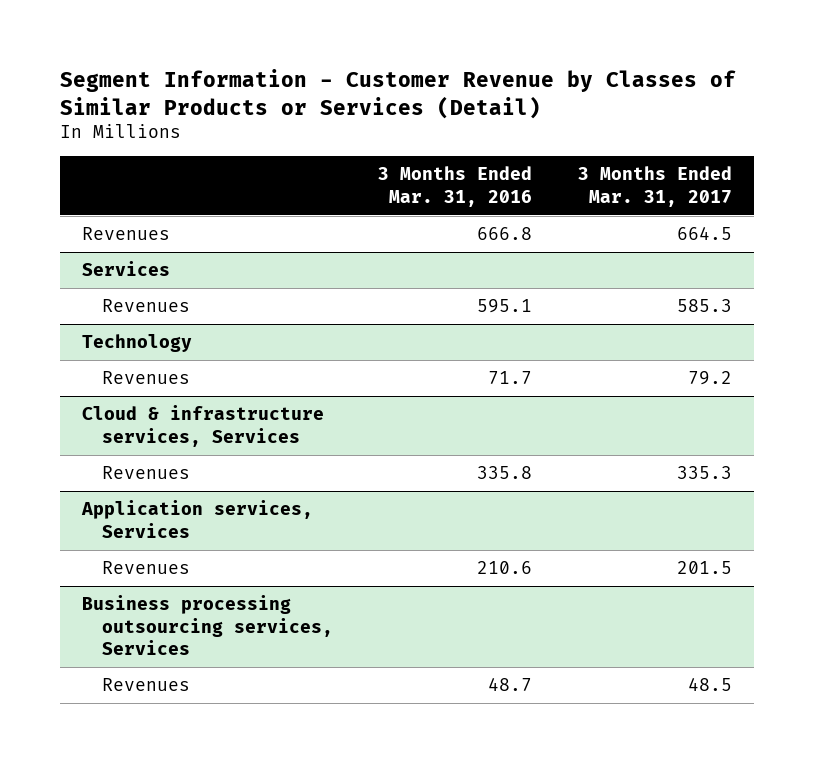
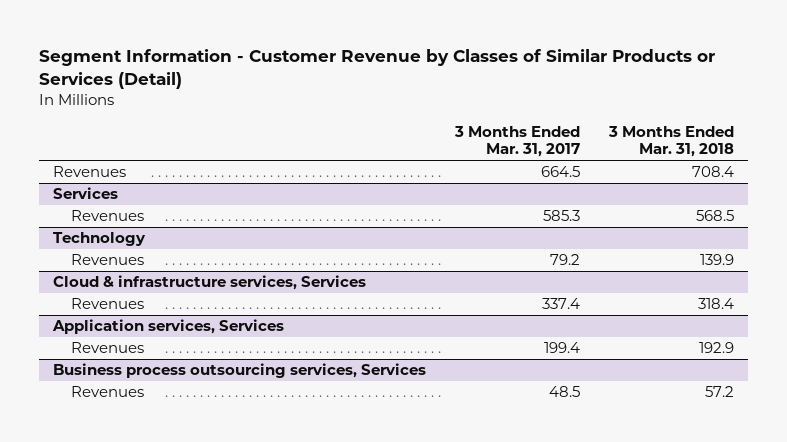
- | 3 Months Ended Mar. 31, 2016 | 3 Months Ended Mar. 31, 2017
+ | 3 Months Ended Mar. 31, 2017 | 3 Months Ended Mar. 31, 2018
@ Cloud & infrastructure services, Services
- Revenues | 335.8 | 335.3
+ Revenues | 337.4 | 318.4
@ Application services, Services
- Revenues | 210.6 | 201.5
- Business processing outsourcing services, Services
@ Application services, Services
+ Revenues | 199.4 | 192.9
+ Business process outsourcing services, Services

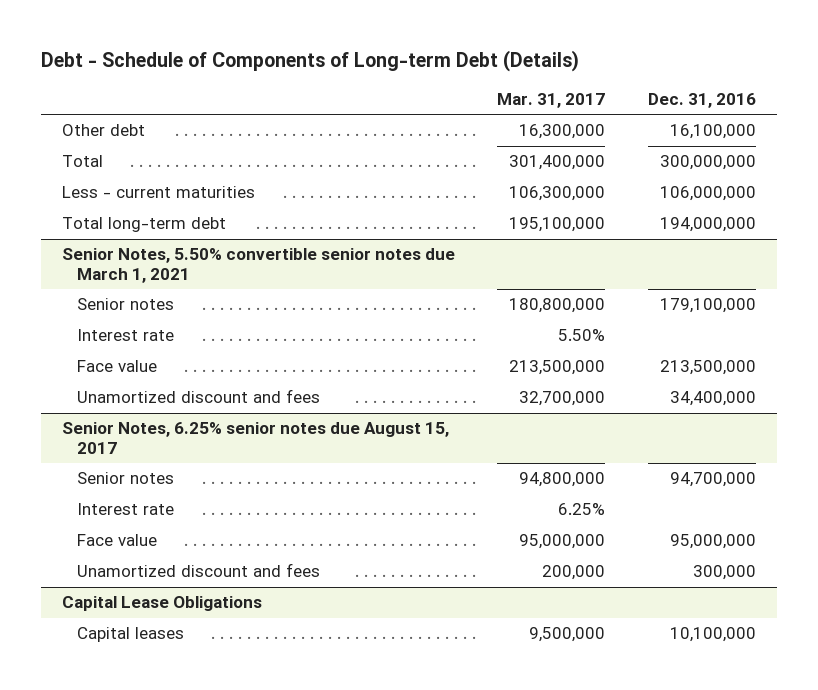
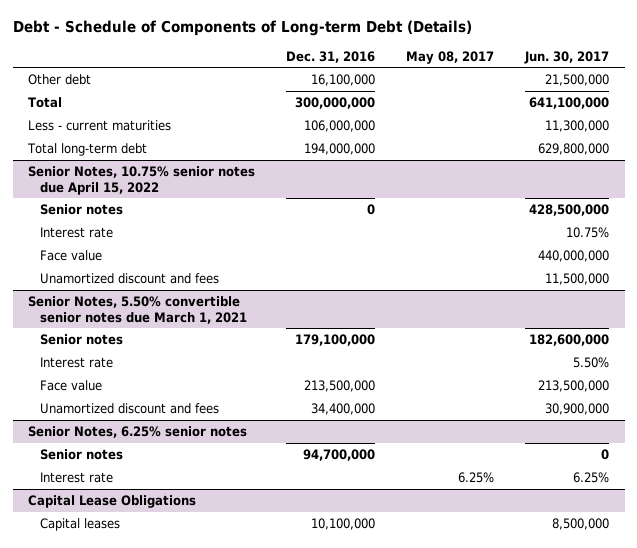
- | Mar. 31, 2017 | Dec. 31, 2016
+ | Dec. 31, 2016 | May 08, 2017 | Jun. 30, 2017
+ Senior Notes, 10.75% senior notes due April 15, 2022
+ Senior notes | 0 | | 428,500,000
+ Interest rate | | | 10.75%
+ Face value | | | 440,000,000
+ Unamortized discount and fees | | | 11,500,000
- Senior Notes, 6.25% senior notes due August 15, 2017
+ Senior Notes, 6.25% senior notes
- Face value | 95,000,000 | 95,000,000
- Unamortized discount and fees | 200,000 | 300,000

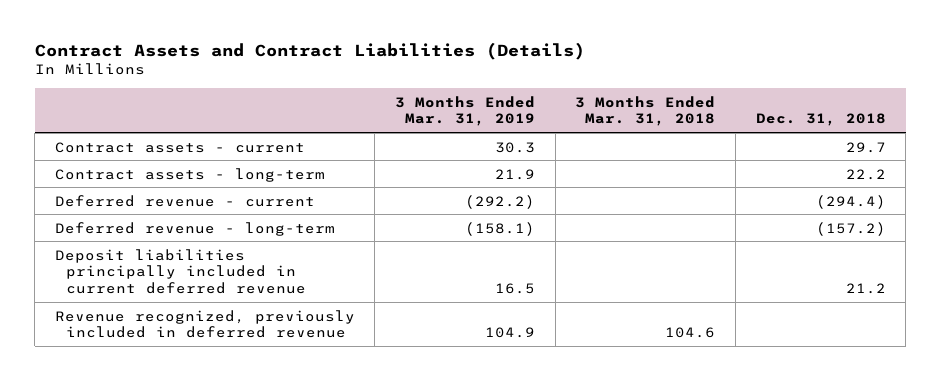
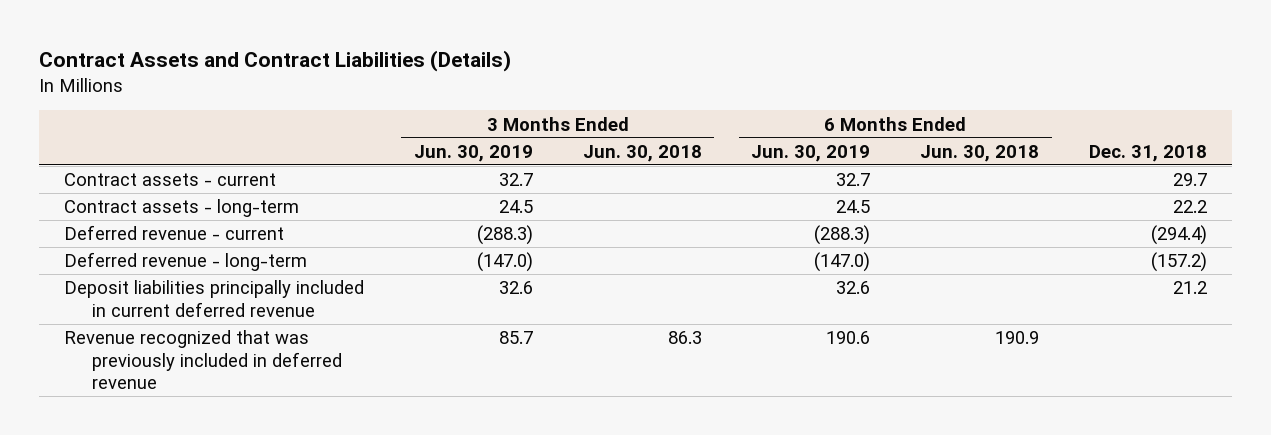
- | 3 Months Ended Mar. 31, 2019 | 3 Months Ended Mar. 31, 2018 | Dec. 31, 2018
+ | 3 Months Ended Jun. 30, 2019 | 3 Months Ended Jun. 30, 2018 | 6 Months Ended Jun. 30, 2019 | 6 Months Ended Jun. 30, 2018 | Dec. 31, 2018
- Revenue recognized, previously included in deferred revenue | 104.9 | 104.6 |
+ Revenue recognized that was previously included in deferred revenue | 85.7 | 86.3 | 190.6 | 190.9 |

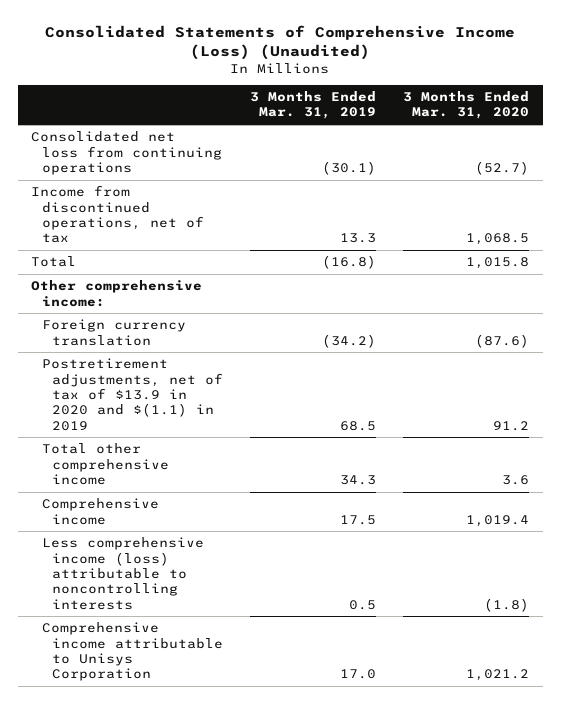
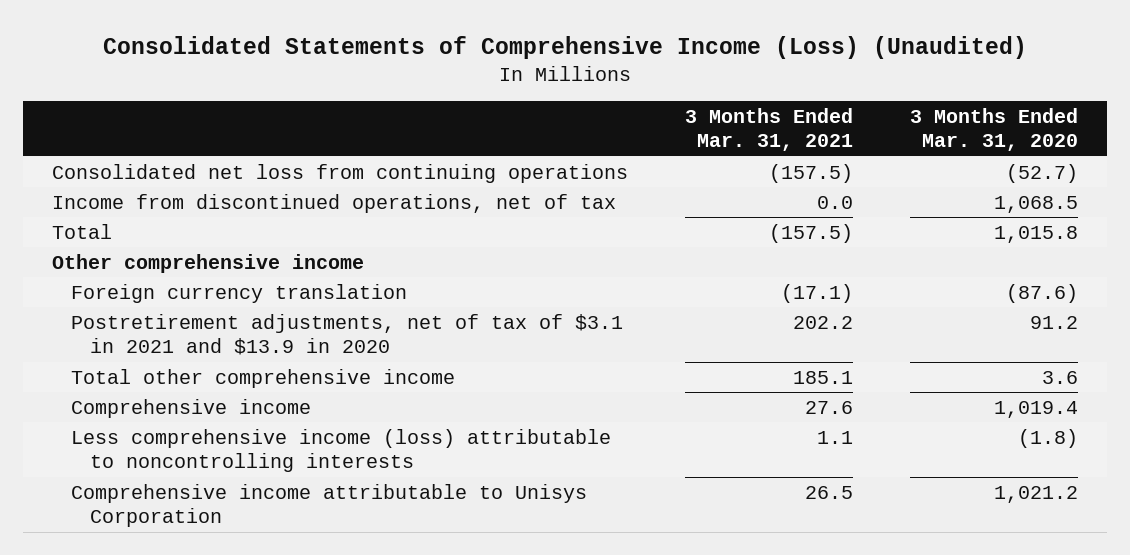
- | 3 Months Ended Mar. 31, 2019 | 3 Months Ended Mar. 31, 2020
+ | 3 Months Ended Mar. 31, 2021 | 3 Months Ended Mar. 31, 2020
- Other comprehensive income:
+ Other comprehensive income
- Postretirement adjustments, net of tax of $13.9 in 2020 and $(1.1) in 2019 | 68.5 | 91.2
+ Postretirement adjustments, net of tax of $3.1 in 2021 and $13.9 in 2020 | 202.2 | 91.2

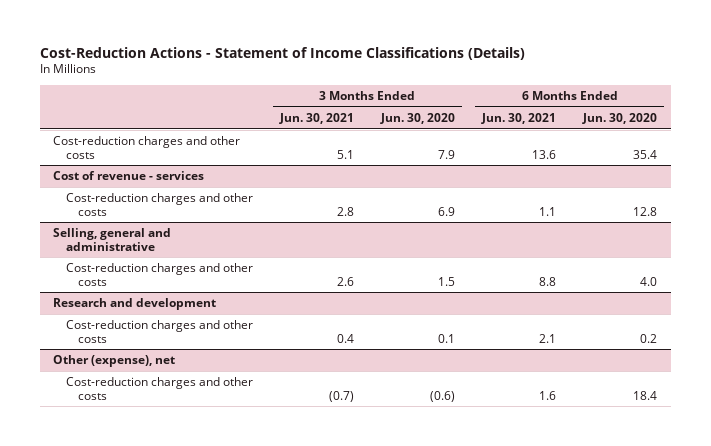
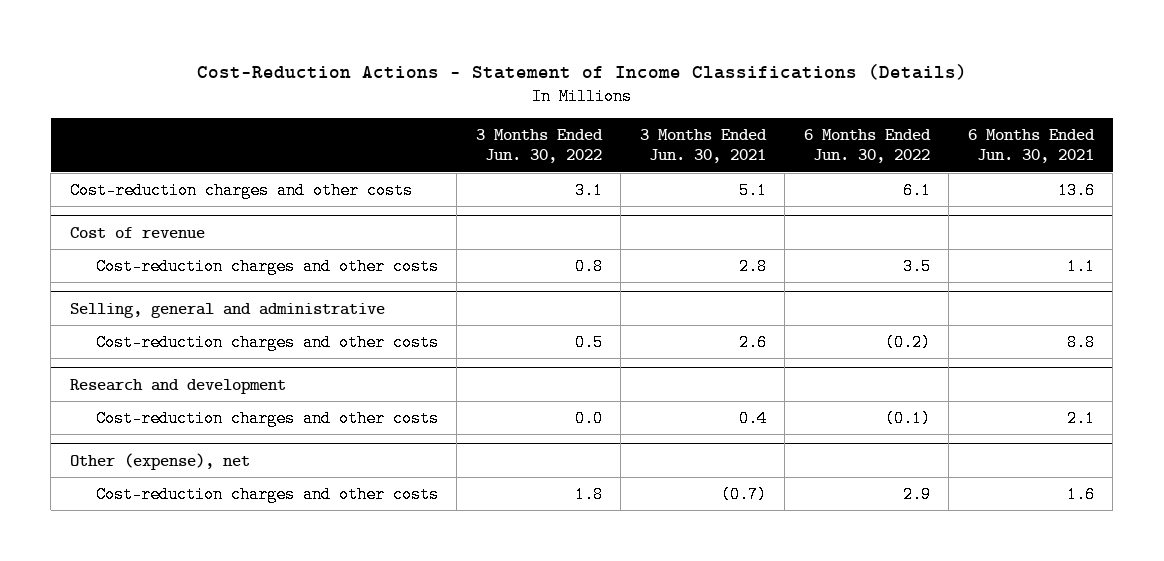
- | 3 Months Ended Jun. 30, 2021 | 3 Months Ended Jun. 30, 2020 | 6 Months Ended Jun. 30, 2021 | 6 Months Ended Jun. 30, 2020
+ | 3 Months Ended Jun. 30, 2022 | 3 Months Ended Jun. 30, 2021 | 6 Months Ended Jun. 30, 2022 | 6 Months Ended Jun. 30, 2021
- Cost of revenue - services
+ Cost of revenue

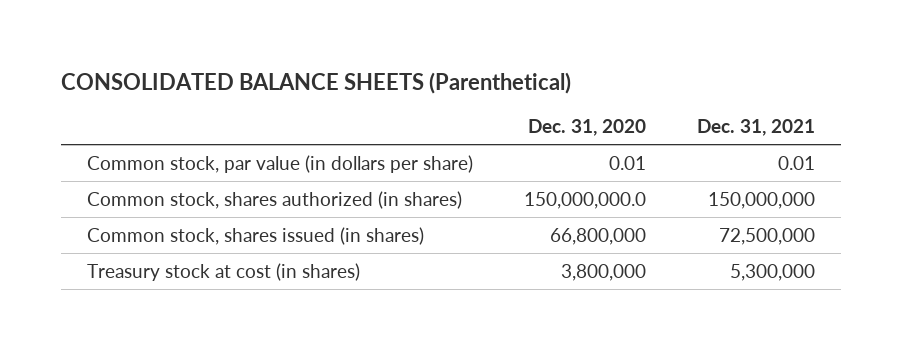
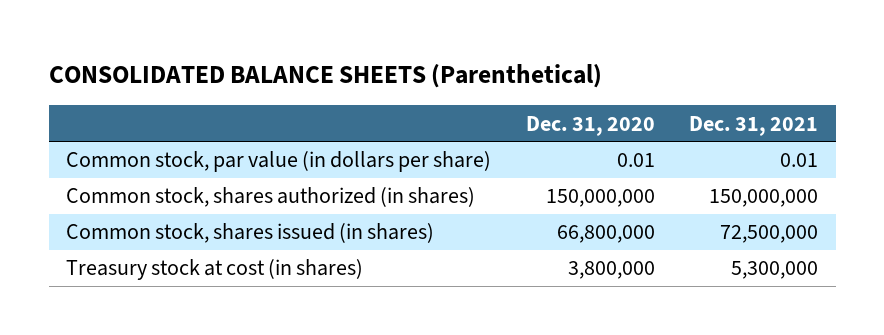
- Common stock, shares authorized (in shares) | 150,000,000.0 | 150,000,000
+ Common stock, shares authorized (in shares) | 150,000,000 | 150,000,000

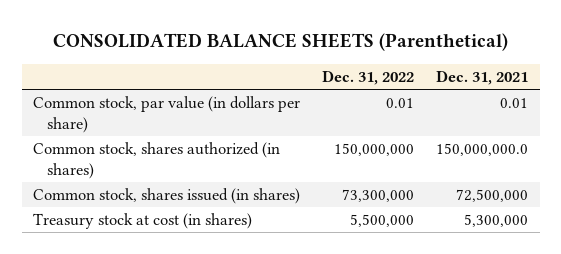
- | Dec. 31, 2020 | Dec. 31, 2021
+ | Dec. 31, 2022 | Dec. 31, 2021
- Common stock, shares authorized (in shares) | 150,000,000 | 150,000,000
+ Common stock, shares authorized (in shares) | 150,000,000 | 150,000,000.0

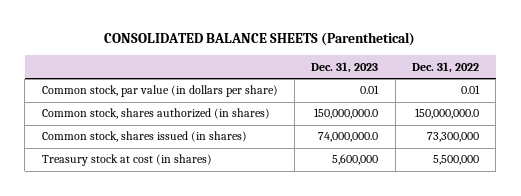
- | Dec. 31, 2022 | Dec. 31, 2021
+ | Dec. 31, 2023 | Dec. 31, 2022
- Common stock, shares authorized (in shares) | 150,000,000 | 150,000,000.0
+ Common stock, shares authorized (in shares) | 150,000,000.0 | 150,000,000.0

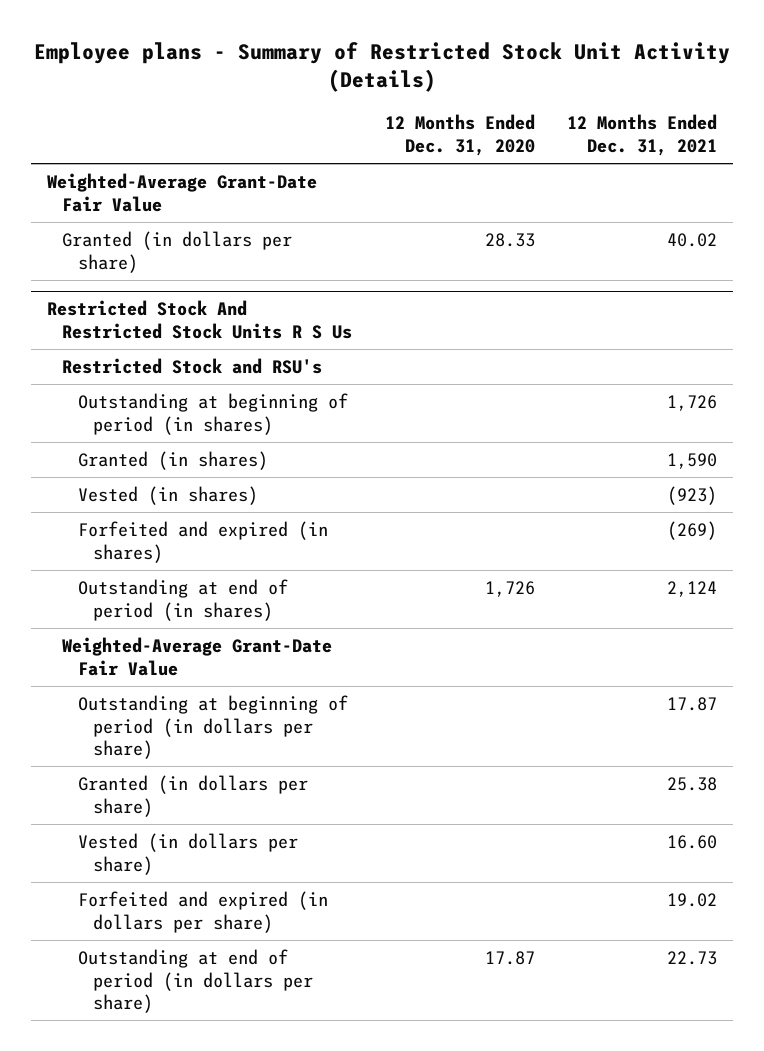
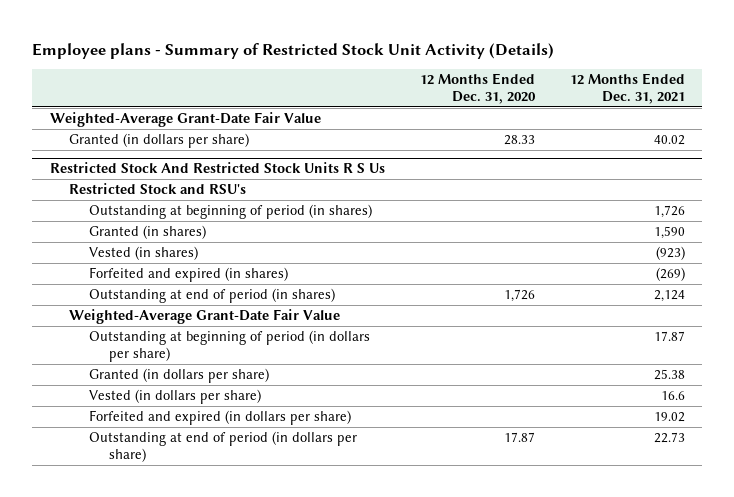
@ Restricted Stock And Restricted Stock Units R S Us
- Vested (in dollars per share) | | 16.60
+ Vested (in dollars per share) | | 16.6

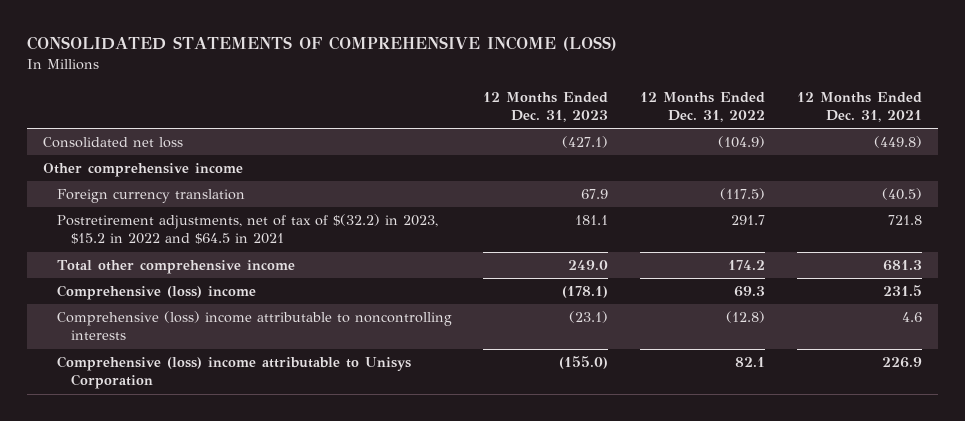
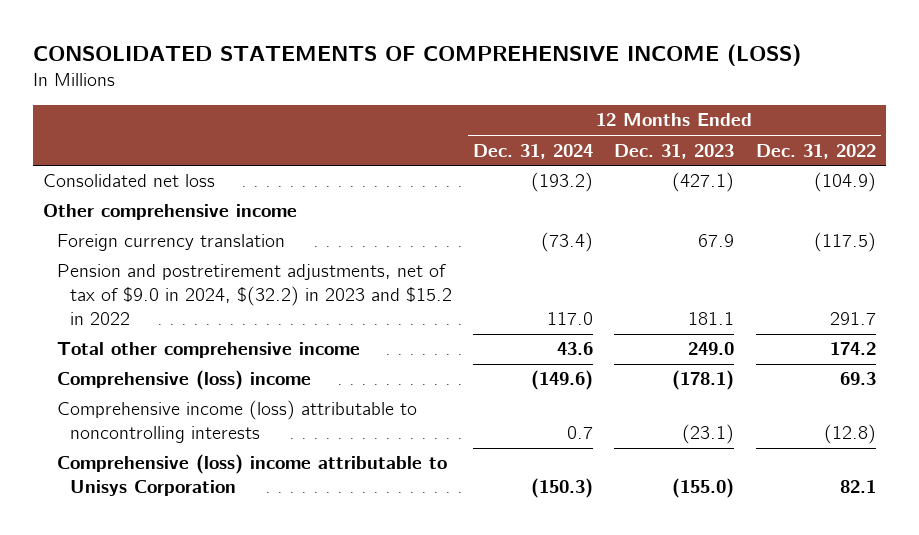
- | 12 Months Ended Dec. 31, 2023 | 12 Months Ended Dec. 31, 2022 | 12 Months Ended Dec. 31, 2021
+ | 12 Months Ended Dec. 31, 2024 | 12 Months Ended Dec. 31, 2023 | 12 Months Ended Dec. 31, 2022
- Postretirement adjustments, net of tax of $(32.2) in 2023, $15.2 in 2022 and $64.5 in 2021 | 181.1 | 291.7 | 721.8
+ Pension and postretirement adjustments, net of tax of $9.0 in 2024, $(32.2) in 2023 and $15.2 in 2022 | 117.0 | 181.1 | 291.7
- Comprehensive (loss) income attributable to noncontrolling interests | (23.1) | (12.8) | 4.6
+ Comprehensive income (loss) attributable to noncontrolling interests | 0.7 | (23.1) | (12.8)

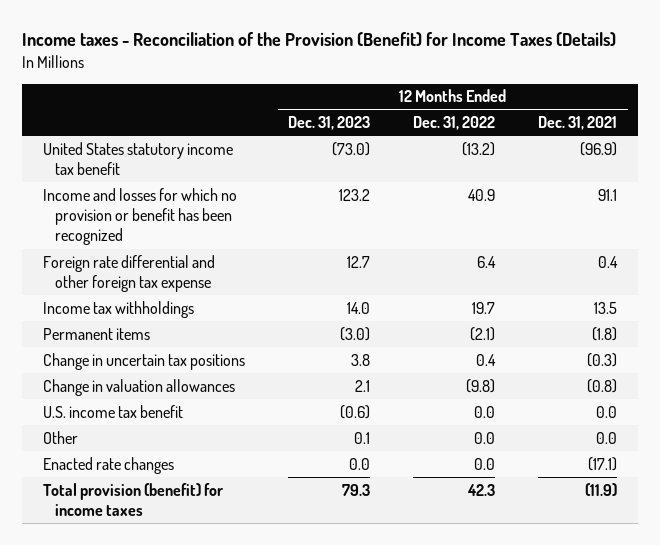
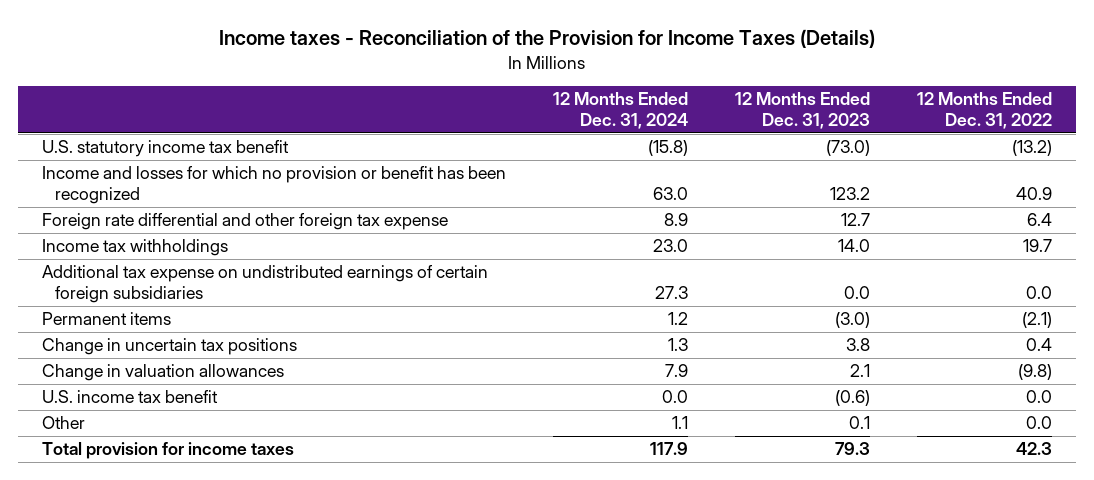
- Income taxes - Reconciliation of the Provision (Benefit) for Income Taxes (Details)
+ Income taxes - Reconciliation of the Provision for Income Taxes (Details)
- | 12 Months Ended Dec. 31, 2023 | 12 Months Ended Dec. 31, 2022 | 12 Months Ended Dec. 31, 2021
+ | 12 Months Ended Dec. 31, 2024 | 12 Months Ended Dec. 31, 2023 | 12 Months Ended Dec. 31, 2022
- United States statutory income tax benefit | (73.0) | (13.2) | (96.9)
+ U.S. statutory income tax benefit | (15.8) | (73.0) | (13.2)
+ Additional tax expense on undistributed earnings of certain foreign subsidiaries | 27.3 | 0.0 | 0.0
- Enacted rate changes | 0.0 | 0.0 | (17.1)
- Total provision (benefit) for income taxes | 79.3 | 42.3 | (11.9)
+ Total provision for income taxes | 117.9 | 79.3 | 42.3

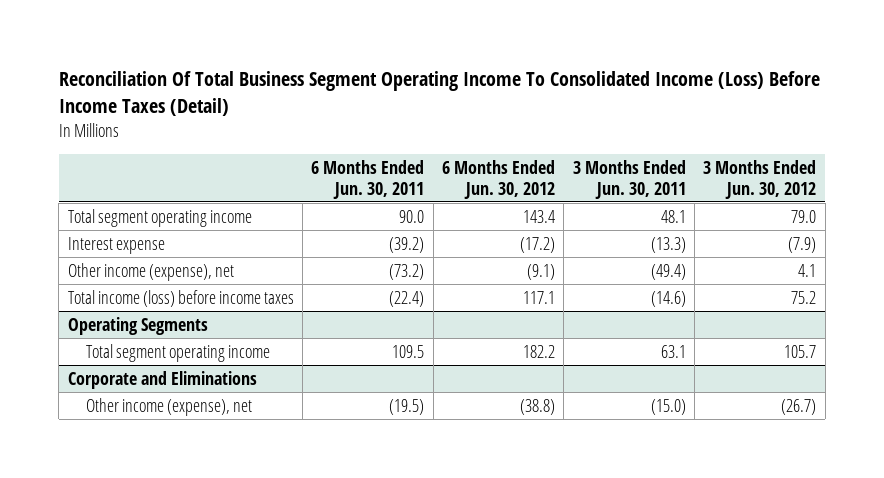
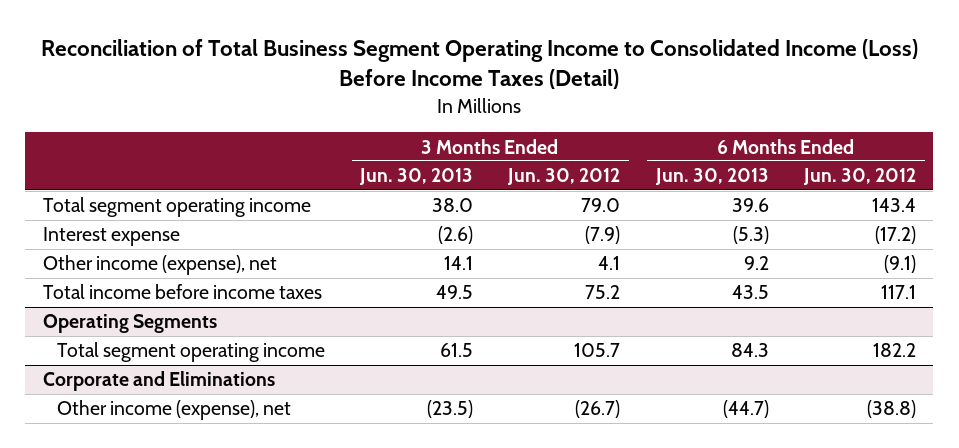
- Reconciliation Of Total Business Segment Operating Income To Consolidated Income (Loss) Before Income Taxes (Detail)
+ Reconciliation of Total Business Segment Operating Income to Consolidated Income (Loss) Before Income Taxes (Detail)
- | 6 Months Ended Jun. 30, 2011 | 6 Months Ended Jun. 30, 2012 | 3 Months Ended Jun. 30, 2011 | 3 Months Ended Jun. 30, 2012
+ | 3 Months Ended Jun. 30, 2013 | 3 Months Ended Jun. 30, 2012 | 6 Months Ended Jun. 30, 2013 | 6 Months Ended Jun. 30, 2012
- Total income (loss) before income taxes | (22.4) | 117.1 | (14.6) | 75.2
+ Total income before income taxes | 49.5 | 75.2 | 43.5 | 117.1

